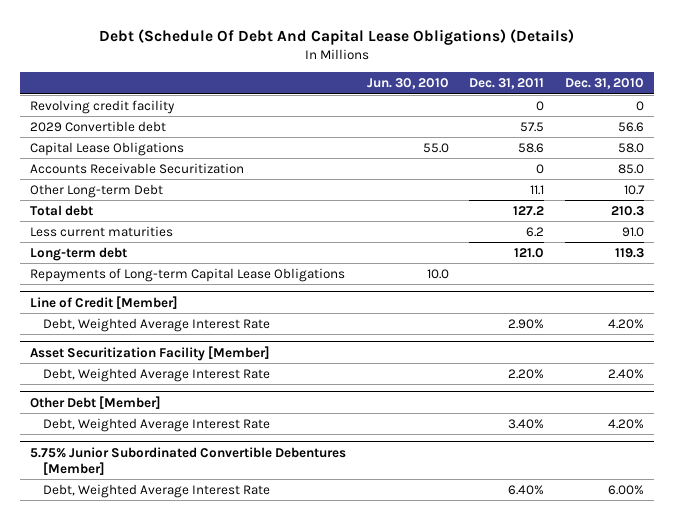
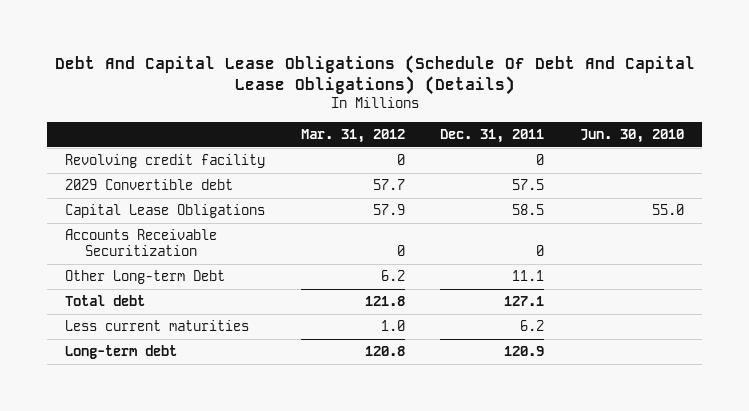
- Debt (Schedule Of Debt And Capital Lease Obligations) (Details)
+ Debt And Capital Lease Obligations (Schedule Of Debt And Capital Lease Obligations) (Details)
- | Jun. 30, 2010 | Dec. 31, 2011 | Dec. 31, 2010
+ | Mar. 31, 2012 | Dec. 31, 2011 | Jun. 30, 2010
- Capital Lease Obligations | 55.0 | 58.6 | 58.0
+ Capital Lease Obligations | 57.9 | 58.5 | 55.0
- Total debt | | 127.2 | 210.3
+ Total debt | 121.8 | 127.1 |
- Long-term debt | | 121.0 | 119.3
- Repayments of Long-term Capital Lease Obligations | 10.0 | |
- Line of Credit [Member]
- Debt, Weighted Average Interest Rate | | 2.90% | 4.20%
- Asset Securitization Facility [Member]
- Debt, Weighted Average Interest Rate | | 2.20% | 2.40%
- Other Debt [Member]
- Debt, Weighted Average Interest Rate | | 3.40% | 4.20%
- 5.75% Junior Subordinated Convertible Debentures [Member]
- Debt, Weighted Average Interest Rate | | 6.40% | 6.00%
+ Long-term debt | 120.8 | 120.9 |

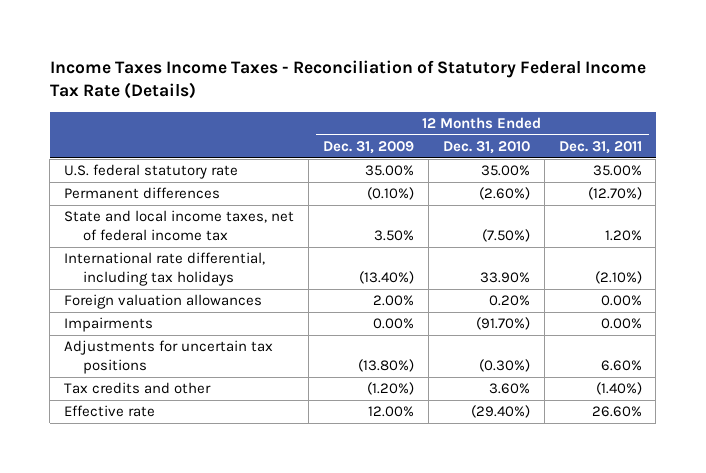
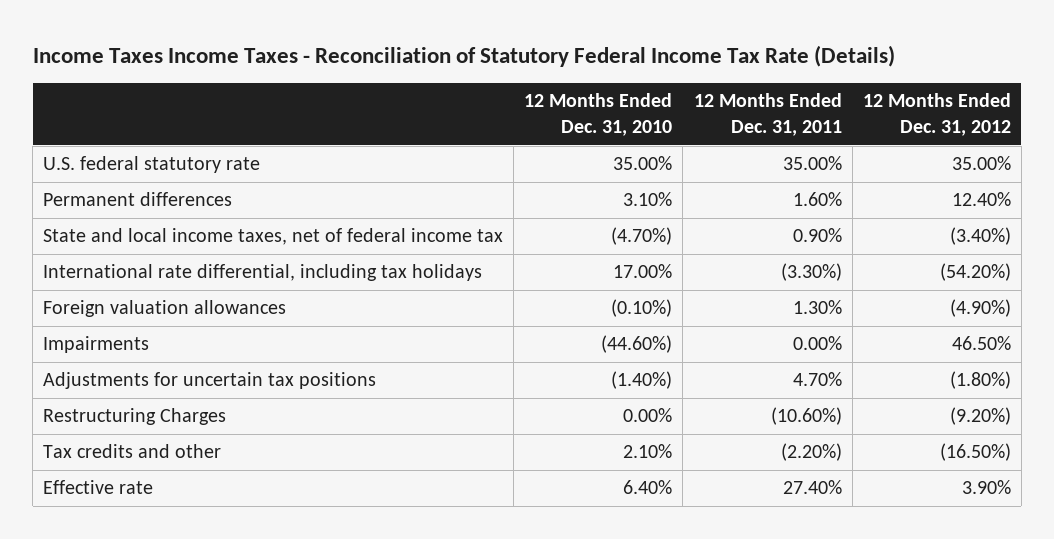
- | 12 Months Ended Dec. 31, 2009 | 12 Months Ended Dec. 31, 2010 | 12 Months Ended Dec. 31, 2011
+ | 12 Months Ended Dec. 31, 2010 | 12 Months Ended Dec. 31, 2011 | 12 Months Ended Dec. 31, 2012
- Permanent differences | (0.10%) | (2.60%) | (12.70%)
- State and local income taxes, net of federal income tax | 3.50% | (7.50%) | 1.20%
- International rate differential, including tax holidays | (13.40%) | 33.90% | (2.10%)
- Foreign valuation allowances | 2.00% | 0.20% | 0.00%
- Impairments | 0.00% | (91.70%) | 0.00%
- Adjustments for uncertain tax positions | (13.80%) | (0.30%) | 6.60%
- Tax credits and other | (1.20%) | 3.60% | (1.40%)
- Effective rate | 12.00% | (29.40%) | 26.60%
+ Permanent differences | 3.10% | 1.60% | 12.40%
+ State and local income taxes, net of federal income tax | (4.70%) | 0.90% | (3.40%)
+ International rate differential, including tax holidays | 17.00% | (3.30%) | (54.20%)
+ Foreign valuation allowances | (0.10%) | 1.30% | (4.90%)
+ Impairments | (44.60%) | 0.00% | 46.50%
+ Adjustments for uncertain tax positions | (1.40%) | 4.70% | (1.80%)
+ Restructuring Charges | 0.00% | (10.60%) | (9.20%)
+ Tax credits and other | 2.10% | (2.20%) | (16.50%)
+ Effective rate | 6.40% | 27.40% | 3.90%

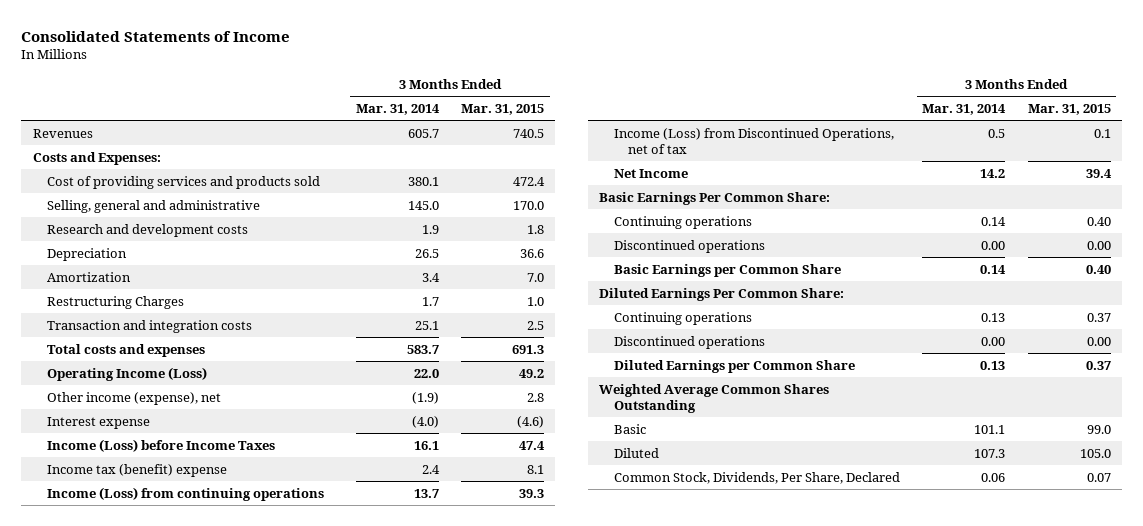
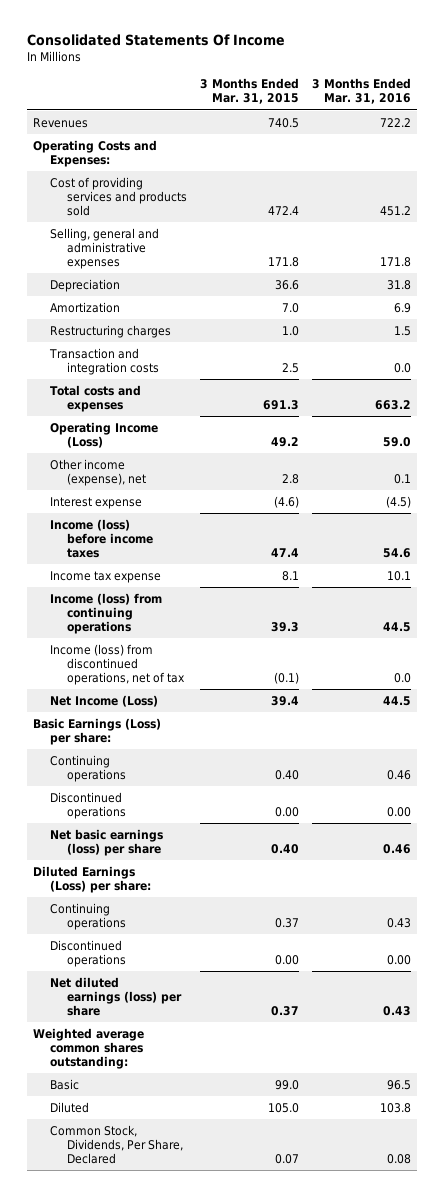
- Consolidated Statements of Income
+ Consolidated Statements Of Income
- | 3 Months Ended Mar. 31, 2014 | 3 Months Ended Mar. 31, 2015
+ | 3 Months Ended Mar. 31, 2015 | 3 Months Ended Mar. 31, 2016
- Costs and Expenses:
+ Operating Costs and Expenses:
- Selling, general and administrative | 145.0 | 170.0
- Research and development costs | 1.9 | 1.8
+ Selling, general and administrative expenses | 171.8 | 171.8
- Restructuring Charges | 1.7 | 1.0
+ Restructuring charges | 1.0 | 1.5
- Income (Loss) before Income Taxes | 16.1 | 47.4
- Income tax (benefit) expense | 2.4 | 8.1
- Income (Loss) from continuing operations | 13.7 | 39.3
- Income (Loss) from Discontinued Operations, net of tax | 0.5 | 0.1
- Net Income | 14.2 | 39.4
- Basic Earnings Per Common Share:
+ Income (loss) before income taxes | 47.4 | 54.6
+ Income tax expense | 8.1 | 10.1
+ Income (loss) from continuing operations | 39.3 | 44.5
+ Income (loss) from discontinued operations, net of tax | (0.1) | 0.0
+ Net Income (Loss) | 39.4 | 44.5
+ Basic Earnings (Loss) per share:
- Basic Earnings per Common Share | 0.14 | 0.40
- Diluted Earnings Per Common Share:
+ Net basic earnings (loss) per share | 0.40 | 0.46
+ Diluted Earnings (Loss) per share:
- Diluted Earnings per Common Share | 0.13 | 0.37
- Weighted Average Common Shares Outstanding
+ Net diluted earnings (loss) per share | 0.37 | 0.43
+ Weighted average common shares outstanding:

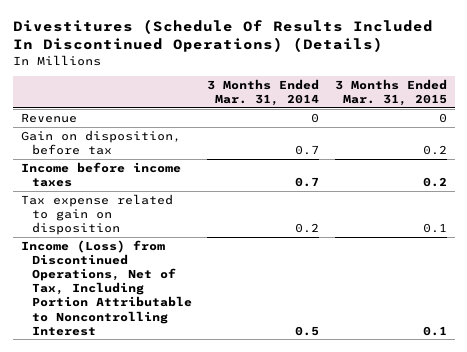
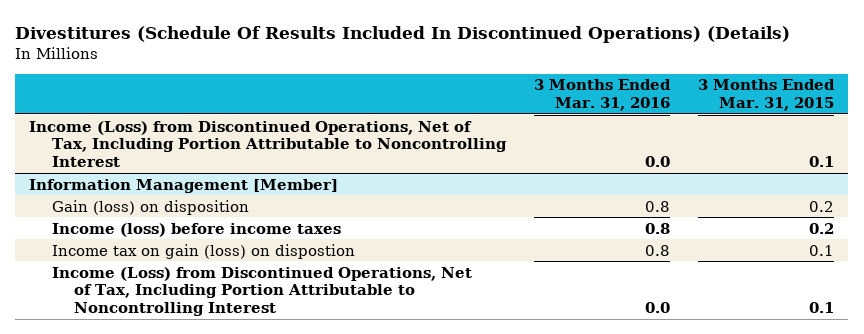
- | 3 Months Ended Mar. 31, 2014 | 3 Months Ended Mar. 31, 2015
+ | 3 Months Ended Mar. 31, 2016 | 3 Months Ended Mar. 31, 2015
- Revenue | 0 | 0
- Gain on disposition, before tax | 0.7 | 0.2
- Income before income taxes | 0.7 | 0.2
- Tax expense related to gain on disposition | 0.2 | 0.1
+ Information Management [Member]
+ Gain (loss) on disposition | 0.8 | 0.2
+ Income (loss) before income taxes | 0.8 | 0.2
+ Income tax on gain (loss) on dispostion | 0.8 | 0.1
+ Income (Loss) from Discontinued Operations, Net of Tax, Including Portion Attributable to Noncontrolling Interest | 0.0 | 0.1

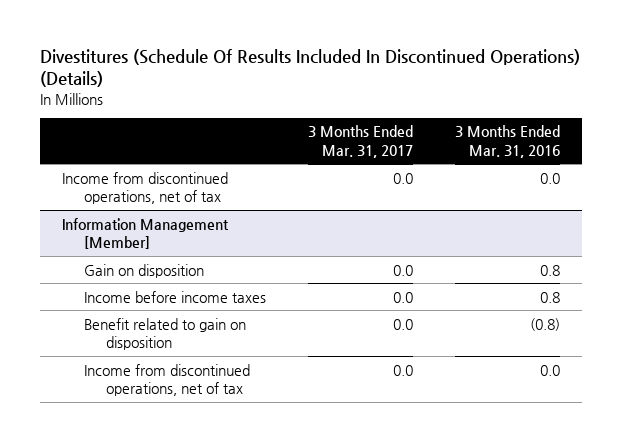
- | 3 Months Ended Mar. 31, 2016 | 3 Months Ended Mar. 31, 2015
+ | 3 Months Ended Mar. 31, 2017 | 3 Months Ended Mar. 31, 2016
- Income (Loss) from Discontinued Operations, Net of Tax, Including Portion Attributable to Noncontrolling Interest | 0.0 | 0.1
+ Income from discontinued operations, net of tax | 0.0 | 0.0
@ Information Management [Member]
- Gain (loss) on disposition | 0.8 | 0.2
- Income (loss) before income taxes | 0.8 | 0.2
- Income tax on gain (loss) on dispostion | 0.8 | 0.1
- Income (Loss) from Discontinued Operations, Net of Tax, Including Portion Attributable to Noncontrolling Interest | 0.0 | 0.1
+ Gain on disposition | 0.0 | 0.8
+ Income before income taxes | 0.0 | 0.8
+ Benefit related to gain on disposition | 0.0 | (0.8)
+ Income from discontinued operations, net of tax | 0.0 | 0.0

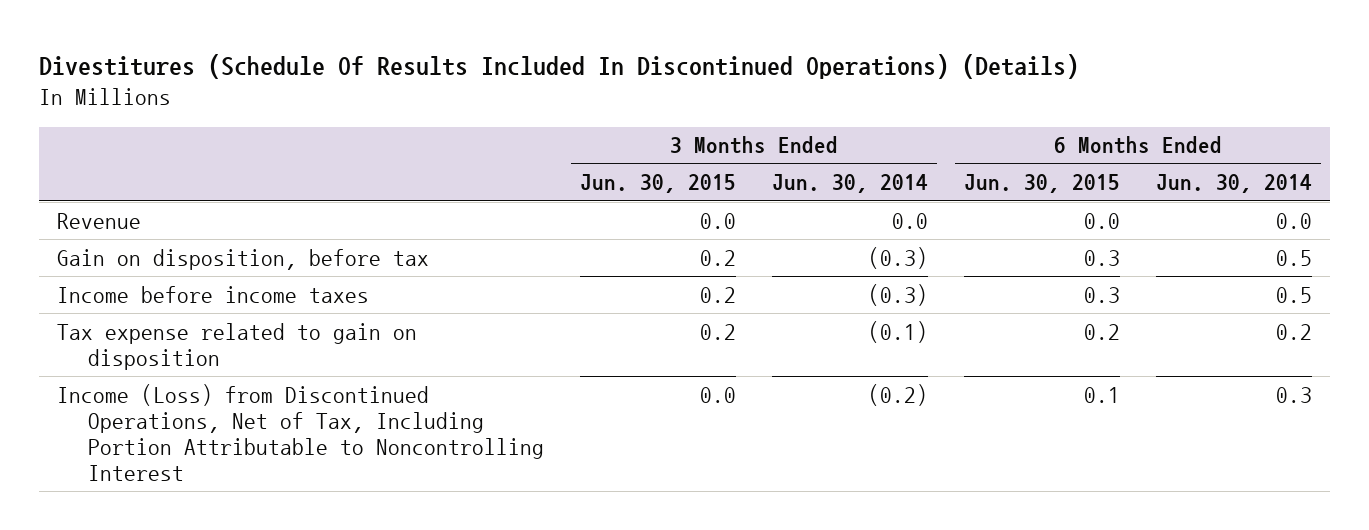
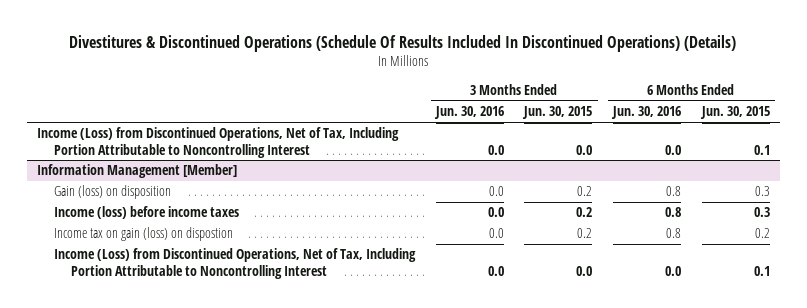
- Divestitures (Schedule Of Results Included In Discontinued Operations) (Details)
+ Divestitures & Discontinued Operations (Schedule Of Results Included In Discontinued Operations) (Details)
- | 3 Months Ended Jun. 30, 2015 | 3 Months Ended Jun. 30, 2014 | 6 Months Ended Jun. 30, 2015 | 6 Months Ended Jun. 30, 2014
+ | 3 Months Ended Jun. 30, 2016 | 3 Months Ended Jun. 30, 2015 | 6 Months Ended Jun. 30, 2016 | 6 Months Ended Jun. 30, 2015
- Revenue | 0.0 | 0.0 | 0.0 | 0.0
- Gain on disposition, before tax | 0.2 | (0.3) | 0.3 | 0.5
- Income before income taxes | 0.2 | (0.3) | 0.3 | 0.5
- Tax expense related to gain on disposition | 0.2 | (0.1) | 0.2 | 0.2
+ Information Management [Member]
+ Gain (loss) on disposition | 0.0 | 0.2 | 0.8 | 0.3
+ Income (loss) before income taxes | 0.0 | 0.2 | 0.8 | 0.3
+ Income tax on gain (loss) on dispostion | 0.0 | 0.2 | 0.8 | 0.2
+ Income (Loss) from Discontinued Operations, Net of Tax, Including Portion Attributable to Noncontrolling Interest | 0.0 | 0.0 | 0.0 | 0.1

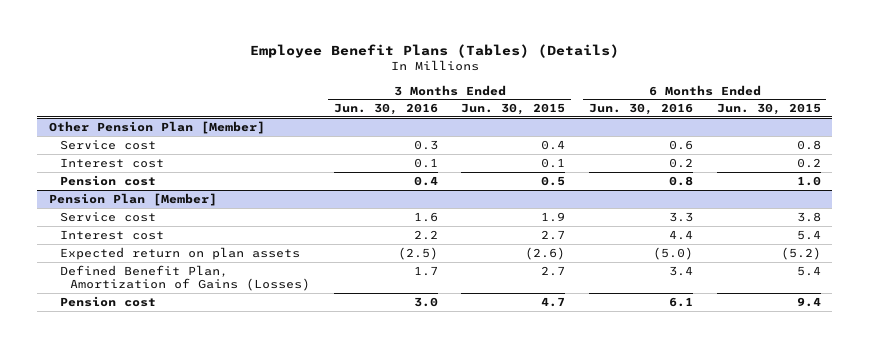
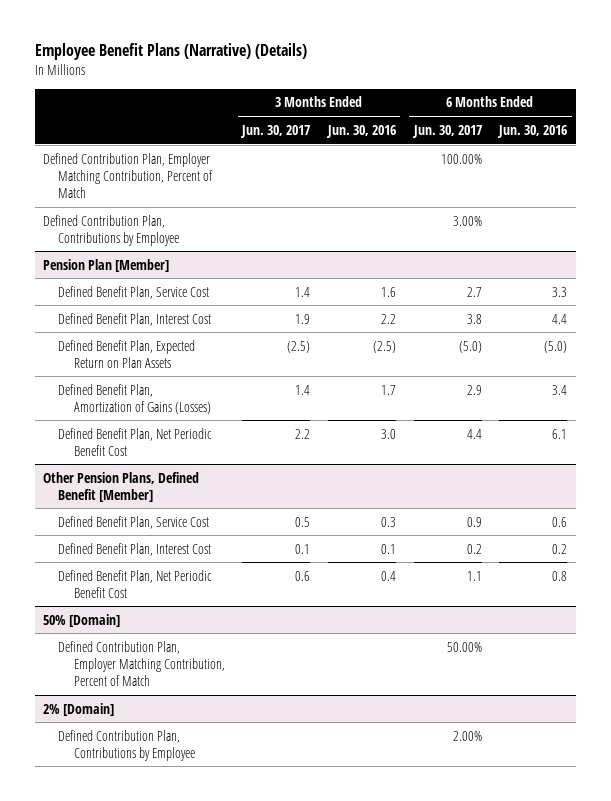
- Employee Benefit Plans (Tables) (Details)
+ Employee Benefit Plans (Narrative) (Details)
- | 3 Months Ended Jun. 30, 2016 | 3 Months Ended Jun. 30, 2015 | 6 Months Ended Jun. 30, 2016 | 6 Months Ended Jun. 30, 2015
+ | 3 Months Ended Jun. 30, 2017 | 3 Months Ended Jun. 30, 2016 | 6 Months Ended Jun. 30, 2017 | 6 Months Ended Jun. 30, 2016
- Other Pension Plan [Member]
- Service cost | 0.3 | 0.4 | 0.6 | 0.8
- Interest cost | 0.1 | 0.1 | 0.2 | 0.2
- Pension cost | 0.4 | 0.5 | 0.8 | 1.0
+ Defined Contribution Plan, Employer Matching Contribution, Percent of Match | | | 100.00% |
+ Defined Contribution Plan, Contributions by Employee | | | 3.00% |
@ Pension Plan [Member]
- Service cost | 1.6 | 1.9 | 3.3 | 3.8
- Interest cost | 2.2 | 2.7 | 4.4 | 5.4
- Expected return on plan assets | (2.5) | (2.6) | (5.0) | (5.2)
+ Defined Benefit Plan, Service Cost | 1.4 | 1.6 | 2.7 | 3.3
+ Defined Benefit Plan, Interest Cost | 1.9 | 2.2 | 3.8 | 4.4
+ Defined Benefit Plan, Expected Return on Plan Assets | (2.5) | (2.5) | (5.0) | (5.0)
- Pension cost | 3.0 | 4.7 | 6.1 | 9.4
+ Defined Benefit Plan, Net Periodic Benefit Cost | 2.2 | 3.0 | 4.4 | 6.1
+ Other Pension Plans, Defined Benefit [Member]
+ Defined Benefit Plan, Service Cost | 0.5 | 0.3 | 0.9 | 0.6
+ Defined Benefit Plan, Interest Cost | 0.1 | 0.1 | 0.2 | 0.2
+ Defined Benefit Plan, Net Periodic Benefit Cost | 0.6 | 0.4 | 1.1 | 0.8
+ 50% [Domain]
+ Defined Contribution Plan, Employer Matching Contribution, Percent of Match | | | 50.00% |
+ 2% [Domain]
+ Defined Contribution Plan, Contributions by Employee | | | 2.00% |

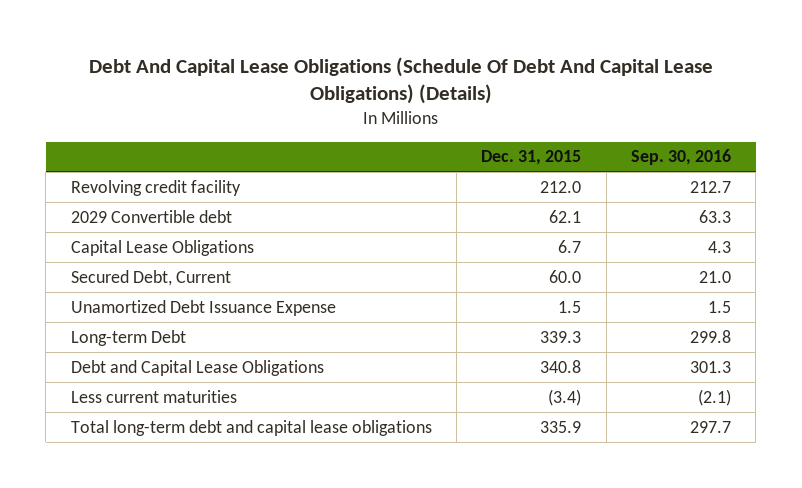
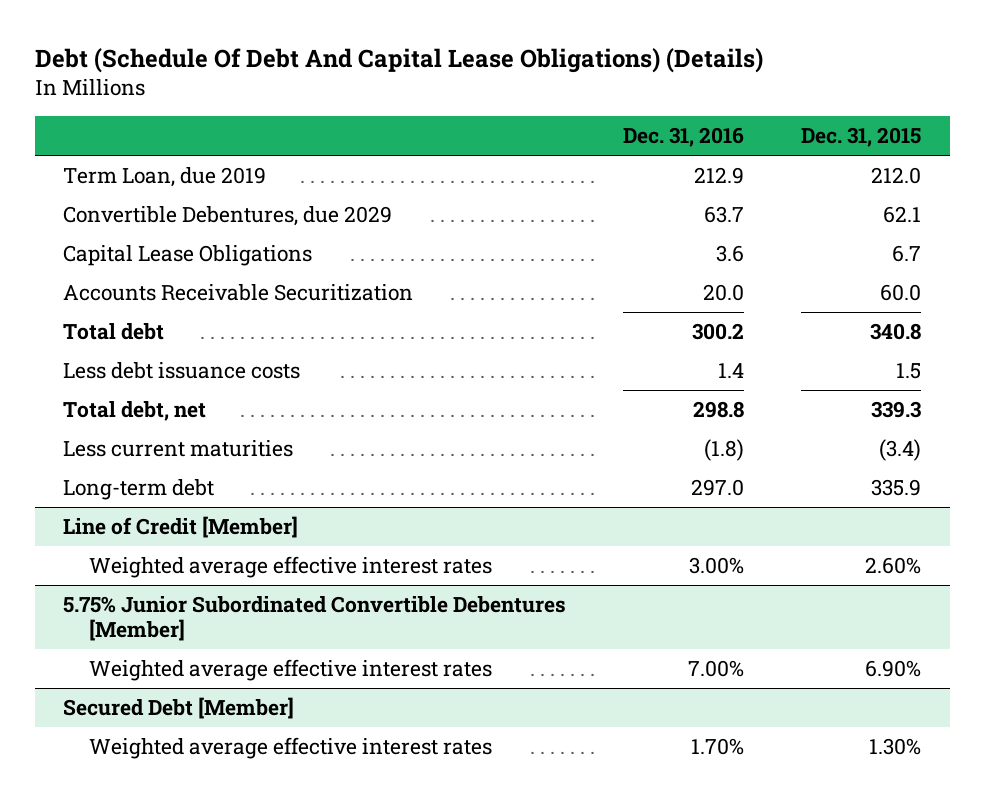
- Debt And Capital Lease Obligations (Schedule Of Debt And Capital Lease Obligations) (Details)
+ Debt (Schedule Of Debt And Capital Lease Obligations) (Details)
- | Dec. 31, 2015 | Sep. 30, 2016
+ | Dec. 31, 2016 | Dec. 31, 2015
- Revolving credit facility | 212.0 | 212.7
- 2029 Convertible debt | 62.1 | 63.3
+ Term Loan, due 2019 | 212.9 | 212.0
+ Convertible Debentures, due 2029 | 63.7 | 62.1
- Secured Debt, Current | 60.0 | 21.0
- Unamortized Debt Issuance Expense | 1.5 | 1.5
- Long-term Debt | 339.3 | 299.8
- Debt and Capital Lease Obligations | 340.8 | 301.3
+ Accounts Receivable Securitization | 20.0 | 60.0
+ Total debt | 300.2 | 340.8
+ Less debt issuance costs | 1.4 | 1.5
+ Total debt, net | 298.8 | 339.3
- Total long-term debt and capital lease obligations | 335.9 | 297.7
+ Long-term debt | 297.0 | 335.9
+ Line of Credit [Member]
+ Weighted average effective interest rates | 3.00% | 2.60%
+ 5.75% Junior Subordinated Convertible Debentures [Member]
+ Weighted average effective interest rates | 7.00% | 6.90%
+ Secured Debt [Member]
+ Weighted average effective interest rates | 1.70% | 1.30%

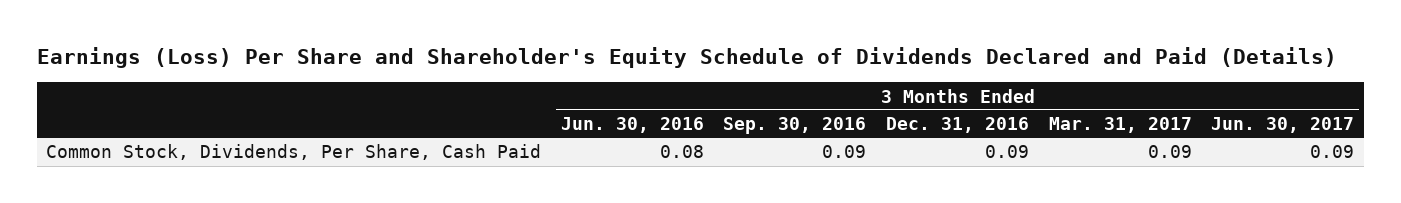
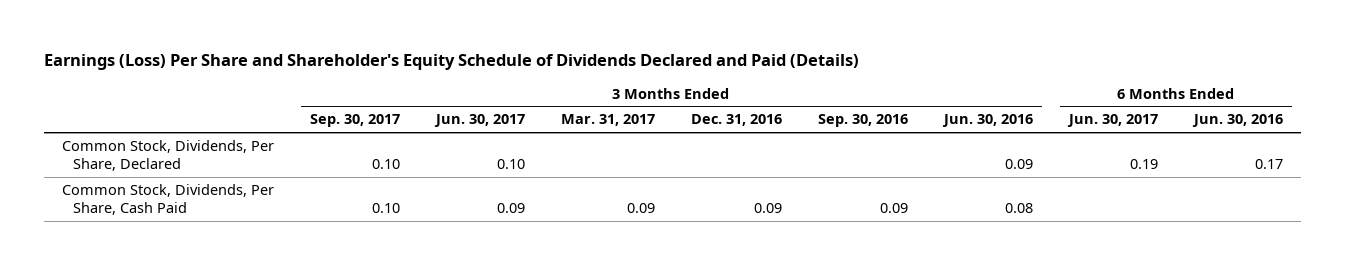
- | 3 Months Ended Jun. 30, 2016 | 3 Months Ended Sep. 30, 2016 | 3 Months Ended Dec. 31, 2016 | 3 Months Ended Mar. 31, 2017 | 3 Months Ended Jun. 30, 2017
+ | 3 Months Ended Sep. 30, 2017 | 3 Months Ended Jun. 30, 2017 | 3 Months Ended Mar. 31, 2017 | 3 Months Ended Dec. 31, 2016 | 3 Months Ended Sep. 30, 2016 | 3 Months Ended Jun. 30, 2016 | 6 Months Ended Jun. 30, 2017 | 6 Months Ended Jun. 30, 2016
+ Common Stock, Dividends, Per Share, Declared | 0.10 | 0.10 | | | | 0.09 | 0.19 | 0.17

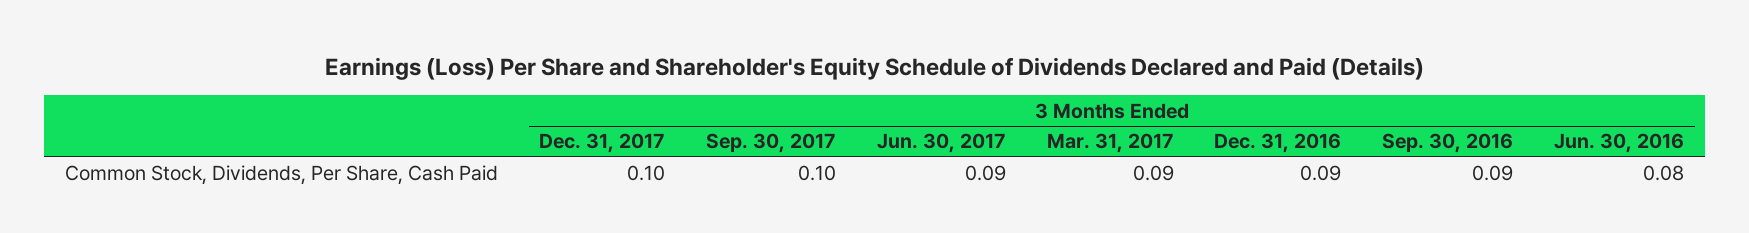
- | 3 Months Ended Sep. 30, 2017 | 3 Months Ended Jun. 30, 2017 | 3 Months Ended Mar. 31, 2017 | 3 Months Ended Dec. 31, 2016 | 3 Months Ended Sep. 30, 2016 | 3 Months Ended Jun. 30, 2016 | 6 Months Ended Jun. 30, 2017 | 6 Months Ended Jun. 30, 2016
+ | 3 Months Ended Dec. 31, 2017 | 3 Months Ended Sep. 30, 2017 | 3 Months Ended Jun. 30, 2017 | 3 Months Ended Mar. 31, 2017 | 3 Months Ended Dec. 31, 2016 | 3 Months Ended Sep. 30, 2016 | 3 Months Ended Jun. 30, 2016
- Common Stock, Dividends, Per Share, Declared | 0.10 | 0.10 | | | | 0.09 | 0.19 | 0.17

